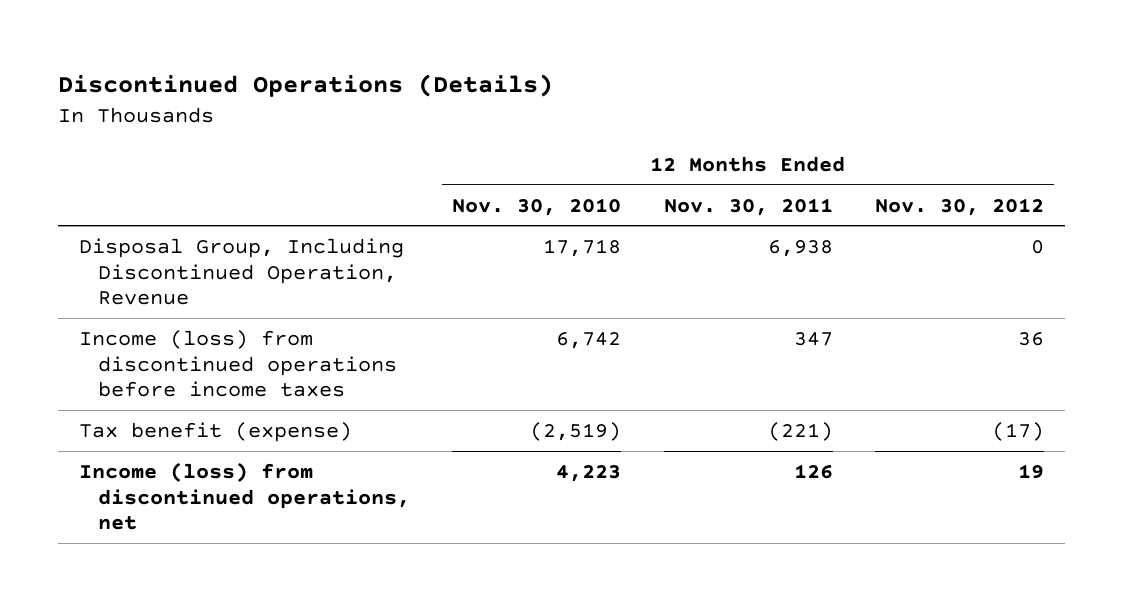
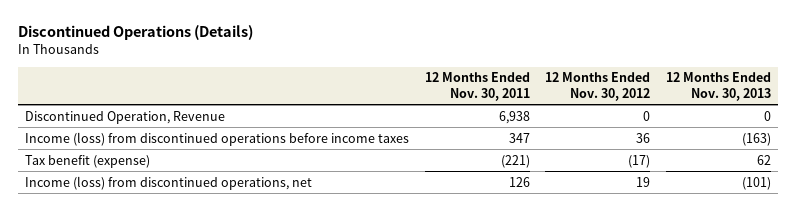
- | 12 Months Ended Nov. 30, 2010 | 12 Months Ended Nov. 30, 2011 | 12 Months Ended Nov. 30, 2012
+ | 12 Months Ended Nov. 30, 2011 | 12 Months Ended Nov. 30, 2012 | 12 Months Ended Nov. 30, 2013
- Disposal Group, Including Discontinued Operation, Revenue | 17,718 | 6,938 | 0
+ Discontinued Operation, Revenue | 6,938 | 0 | 0

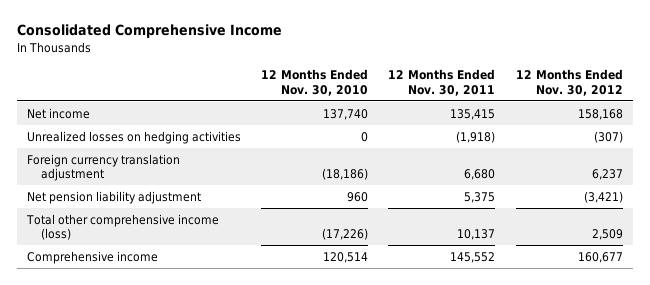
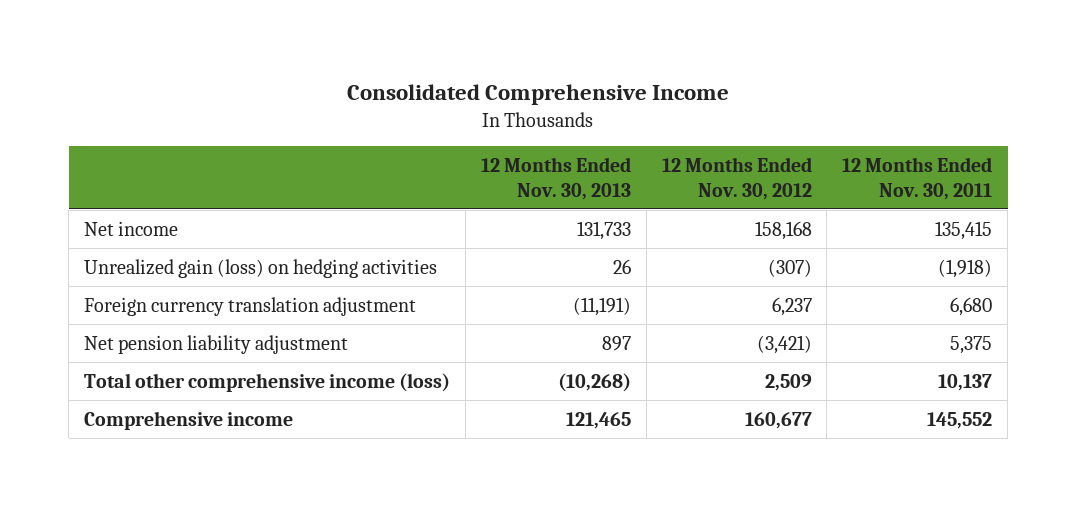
- | 12 Months Ended Nov. 30, 2010 | 12 Months Ended Nov. 30, 2011 | 12 Months Ended Nov. 30, 2012
+ | 12 Months Ended Nov. 30, 2013 | 12 Months Ended Nov. 30, 2012 | 12 Months Ended Nov. 30, 2011
- Unrealized losses on hedging activities | 0 | (1,918) | (307)
+ Unrealized gain (loss) on hedging activities | 26 | (307) | (1,918)

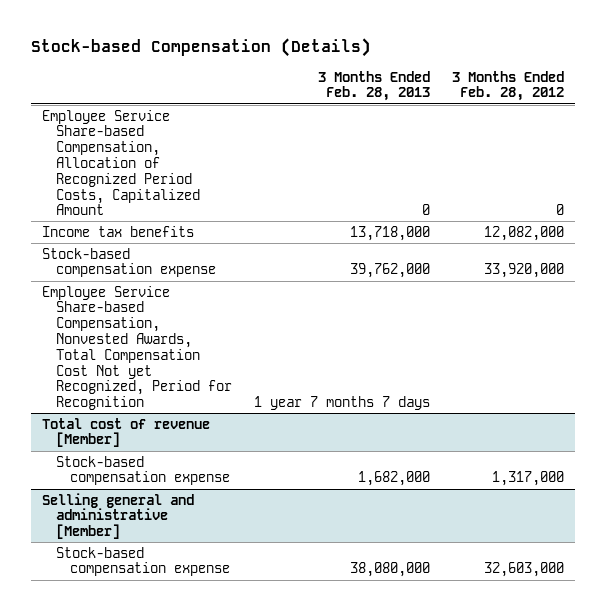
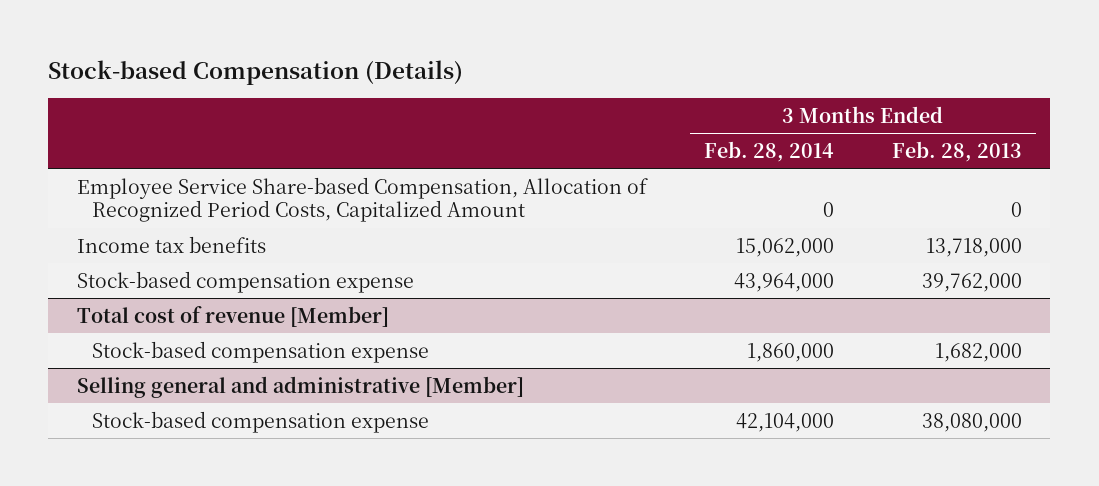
- | 3 Months Ended Feb. 28, 2013 | 3 Months Ended Feb. 28, 2012
+ | 3 Months Ended Feb. 28, 2014 | 3 Months Ended Feb. 28, 2013
- Employee Service Share-based Compensation, Nonvested Awards, Total Compensation Cost Not yet Recognized, Period for Recognition | 1 year 7 months 7 days |

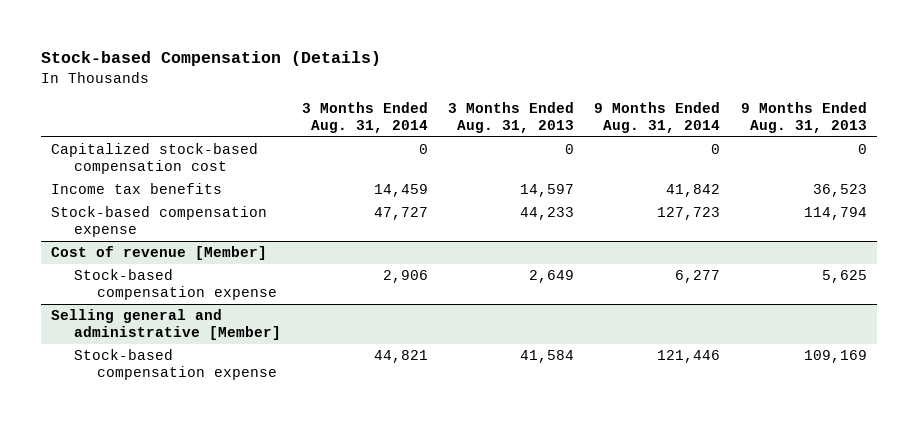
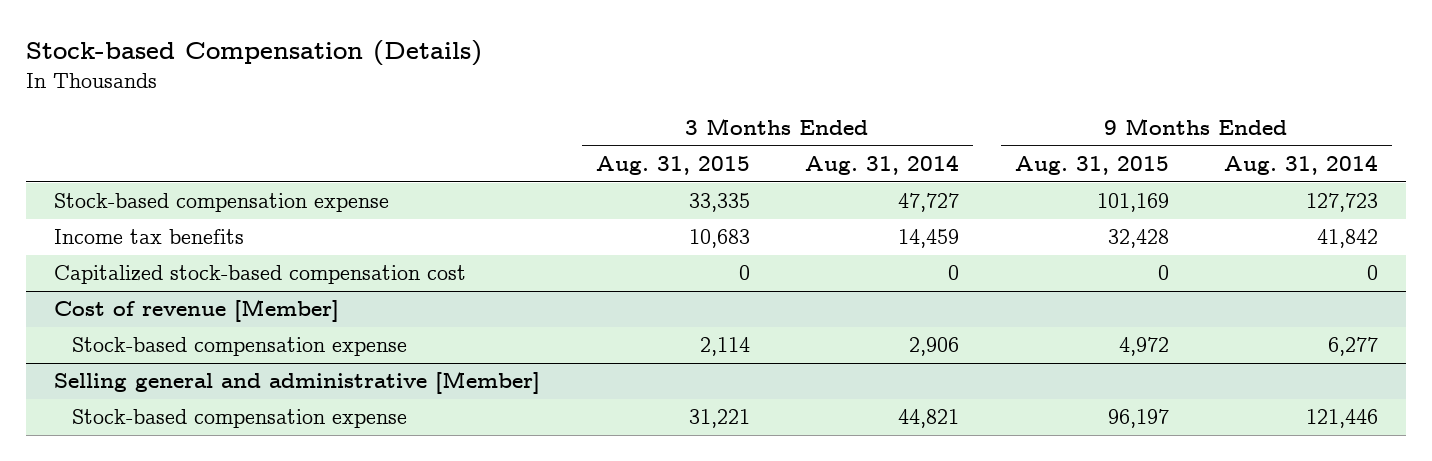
- | 3 Months Ended Aug. 31, 2014 | 3 Months Ended Aug. 31, 2013 | 9 Months Ended Aug. 31, 2014 | 9 Months Ended Aug. 31, 2013
+ | 3 Months Ended Aug. 31, 2015 | 3 Months Ended Aug. 31, 2014 | 9 Months Ended Aug. 31, 2015 | 9 Months Ended Aug. 31, 2014
moved down: Income tax benefits | 10,683 | 14,459 | 32,428 | 41,842
moved down: Capitalized stock-based compensation cost | 0 | 0 | 0 | 0

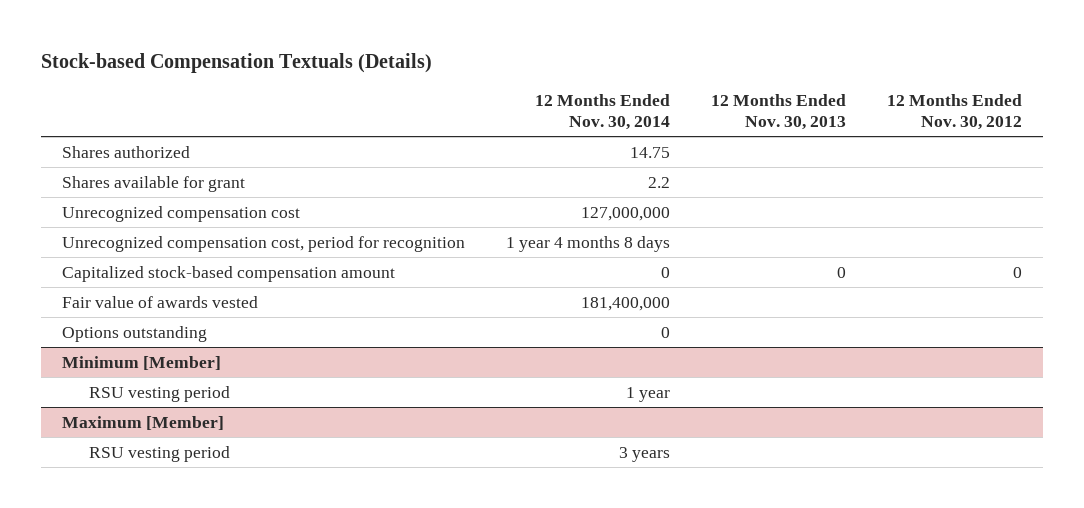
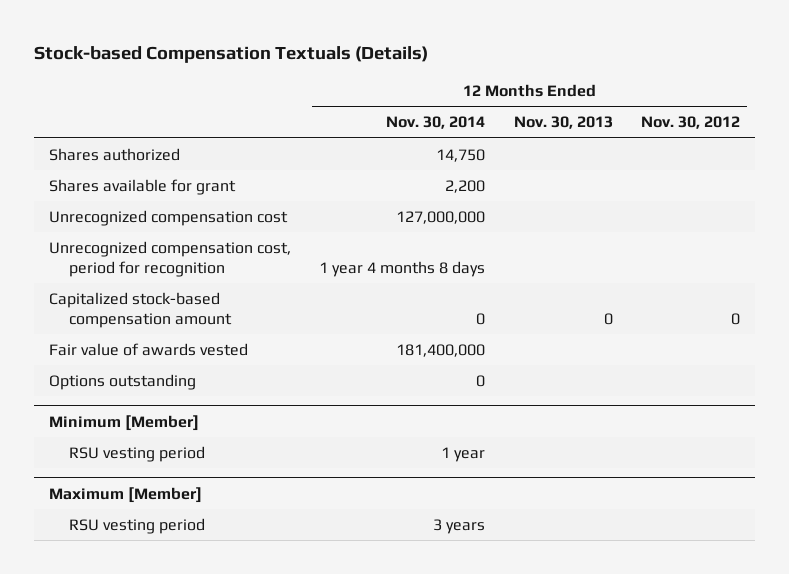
- Shares authorized | 14.75 | |
- Shares available for grant | 2.2 | |
+ Shares authorized | 14,750 | |
+ Shares available for grant | 2,200 | |

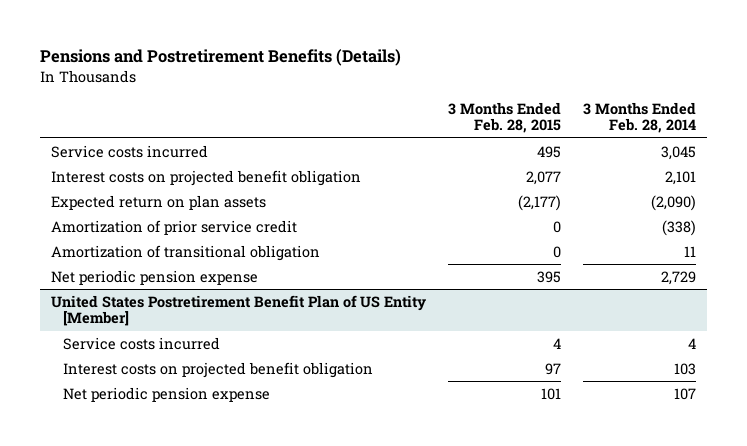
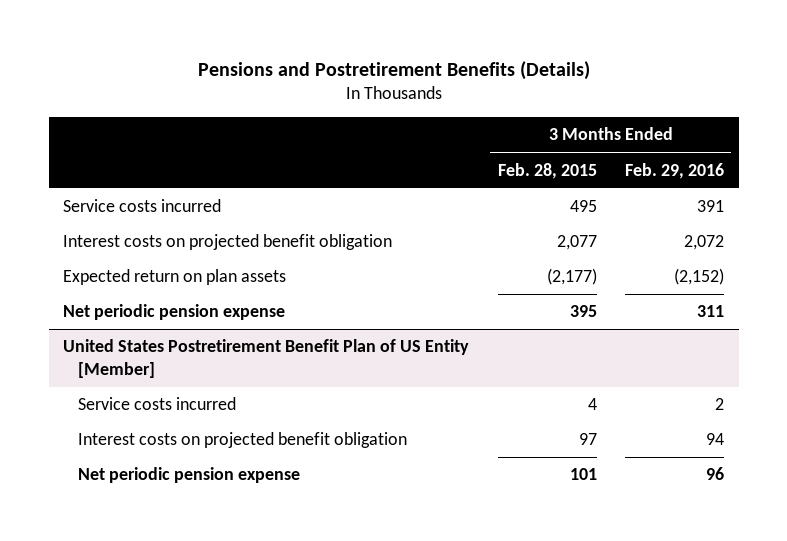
- | 3 Months Ended Feb. 28, 2015 | 3 Months Ended Feb. 28, 2014
+ | 3 Months Ended Feb. 28, 2015 | 3 Months Ended Feb. 29, 2016
- Amortization of prior service credit | 0 | (338)
- Amortization of transitional obligation | 0 | 11

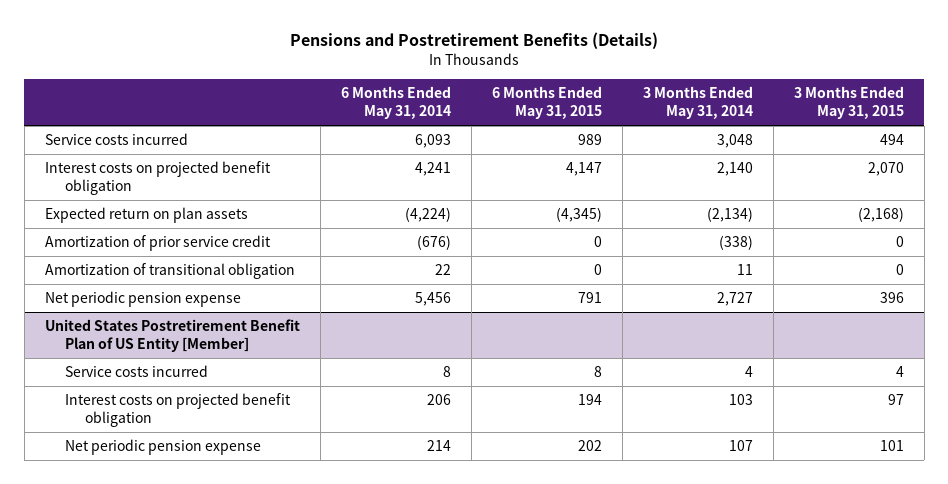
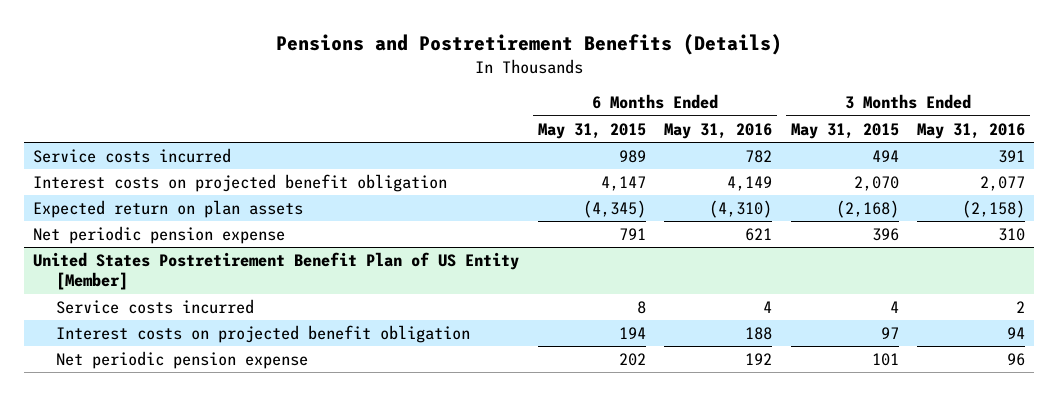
- | 6 Months Ended May 31, 2014 | 6 Months Ended May 31, 2015 | 3 Months Ended May 31, 2014 | 3 Months Ended May 31, 2015
+ | 6 Months Ended May 31, 2015 | 6 Months Ended May 31, 2016 | 3 Months Ended May 31, 2015 | 3 Months Ended May 31, 2016
- Amortization of prior service credit | (676) | 0 | (338) | 0
- Amortization of transitional obligation | 22 | 0 | 11 | 0

